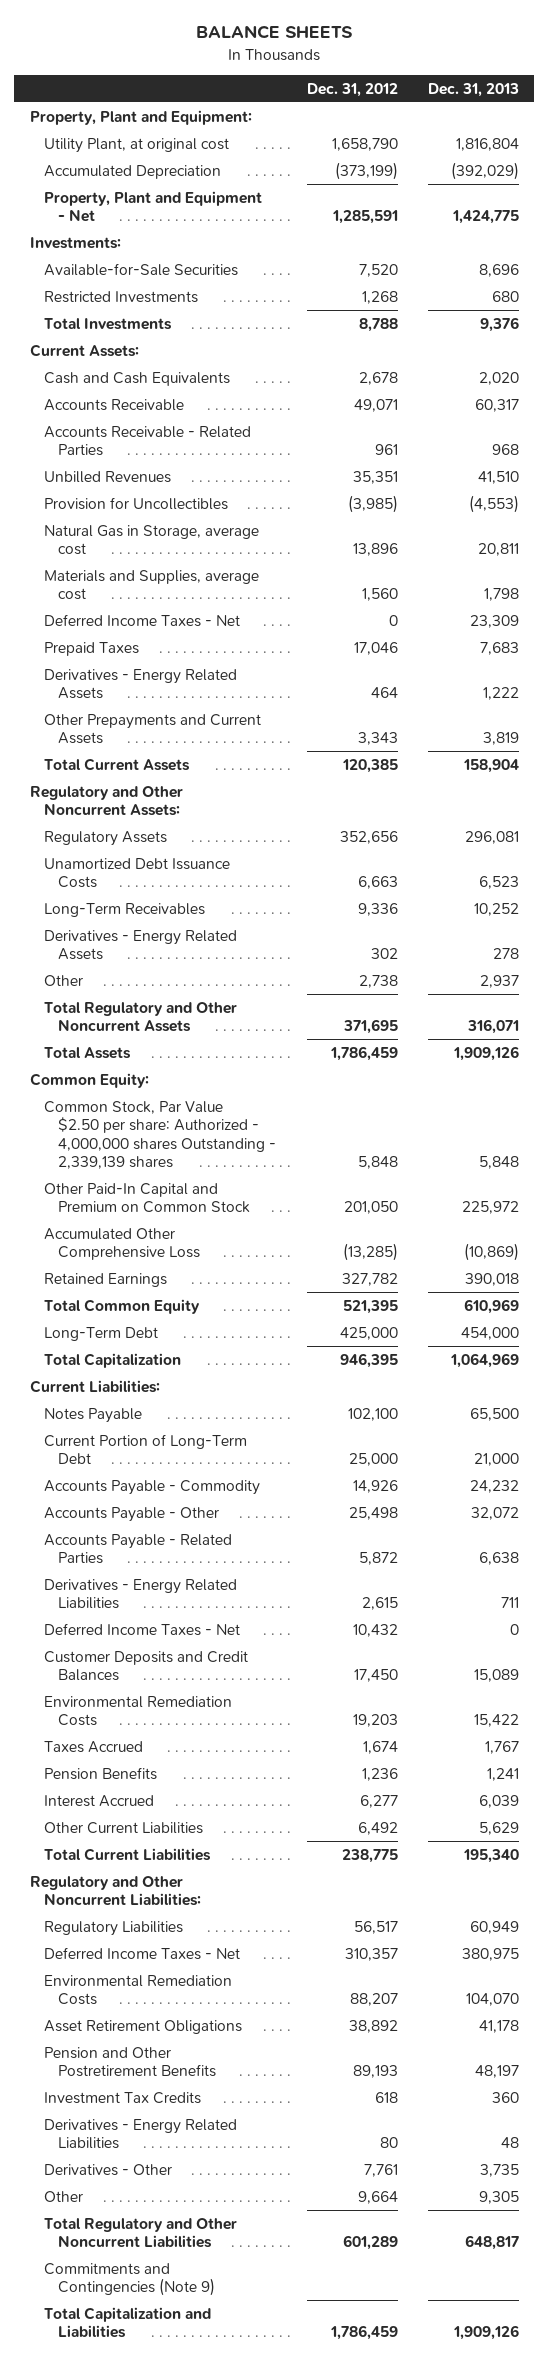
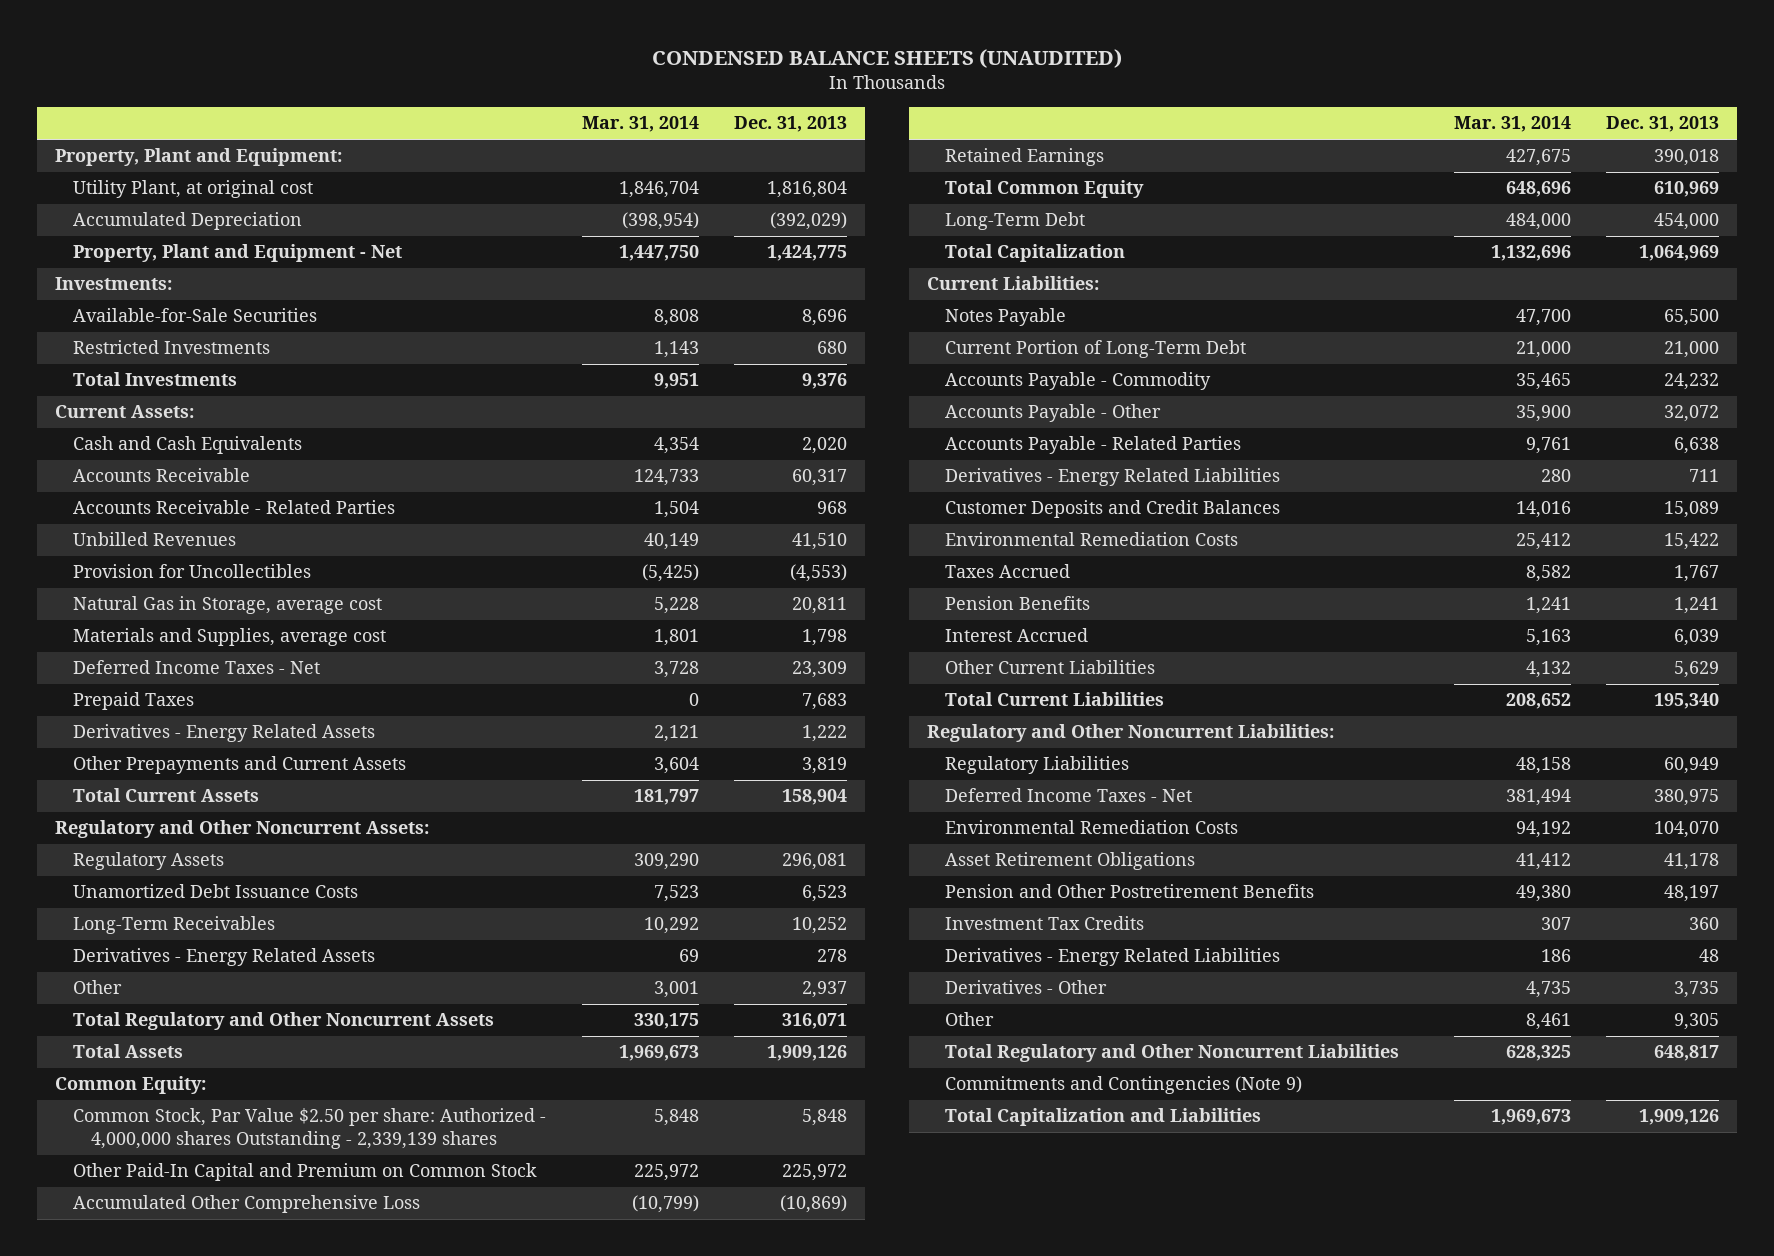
- BALANCE SHEETS
+ CONDENSED BALANCE SHEETS (UNAUDITED)
- | Dec. 31, 2012 | Dec. 31, 2013
+ | Mar. 31, 2014 | Dec. 31, 2013
- Deferred Income Taxes - Net | 10,432 | 0

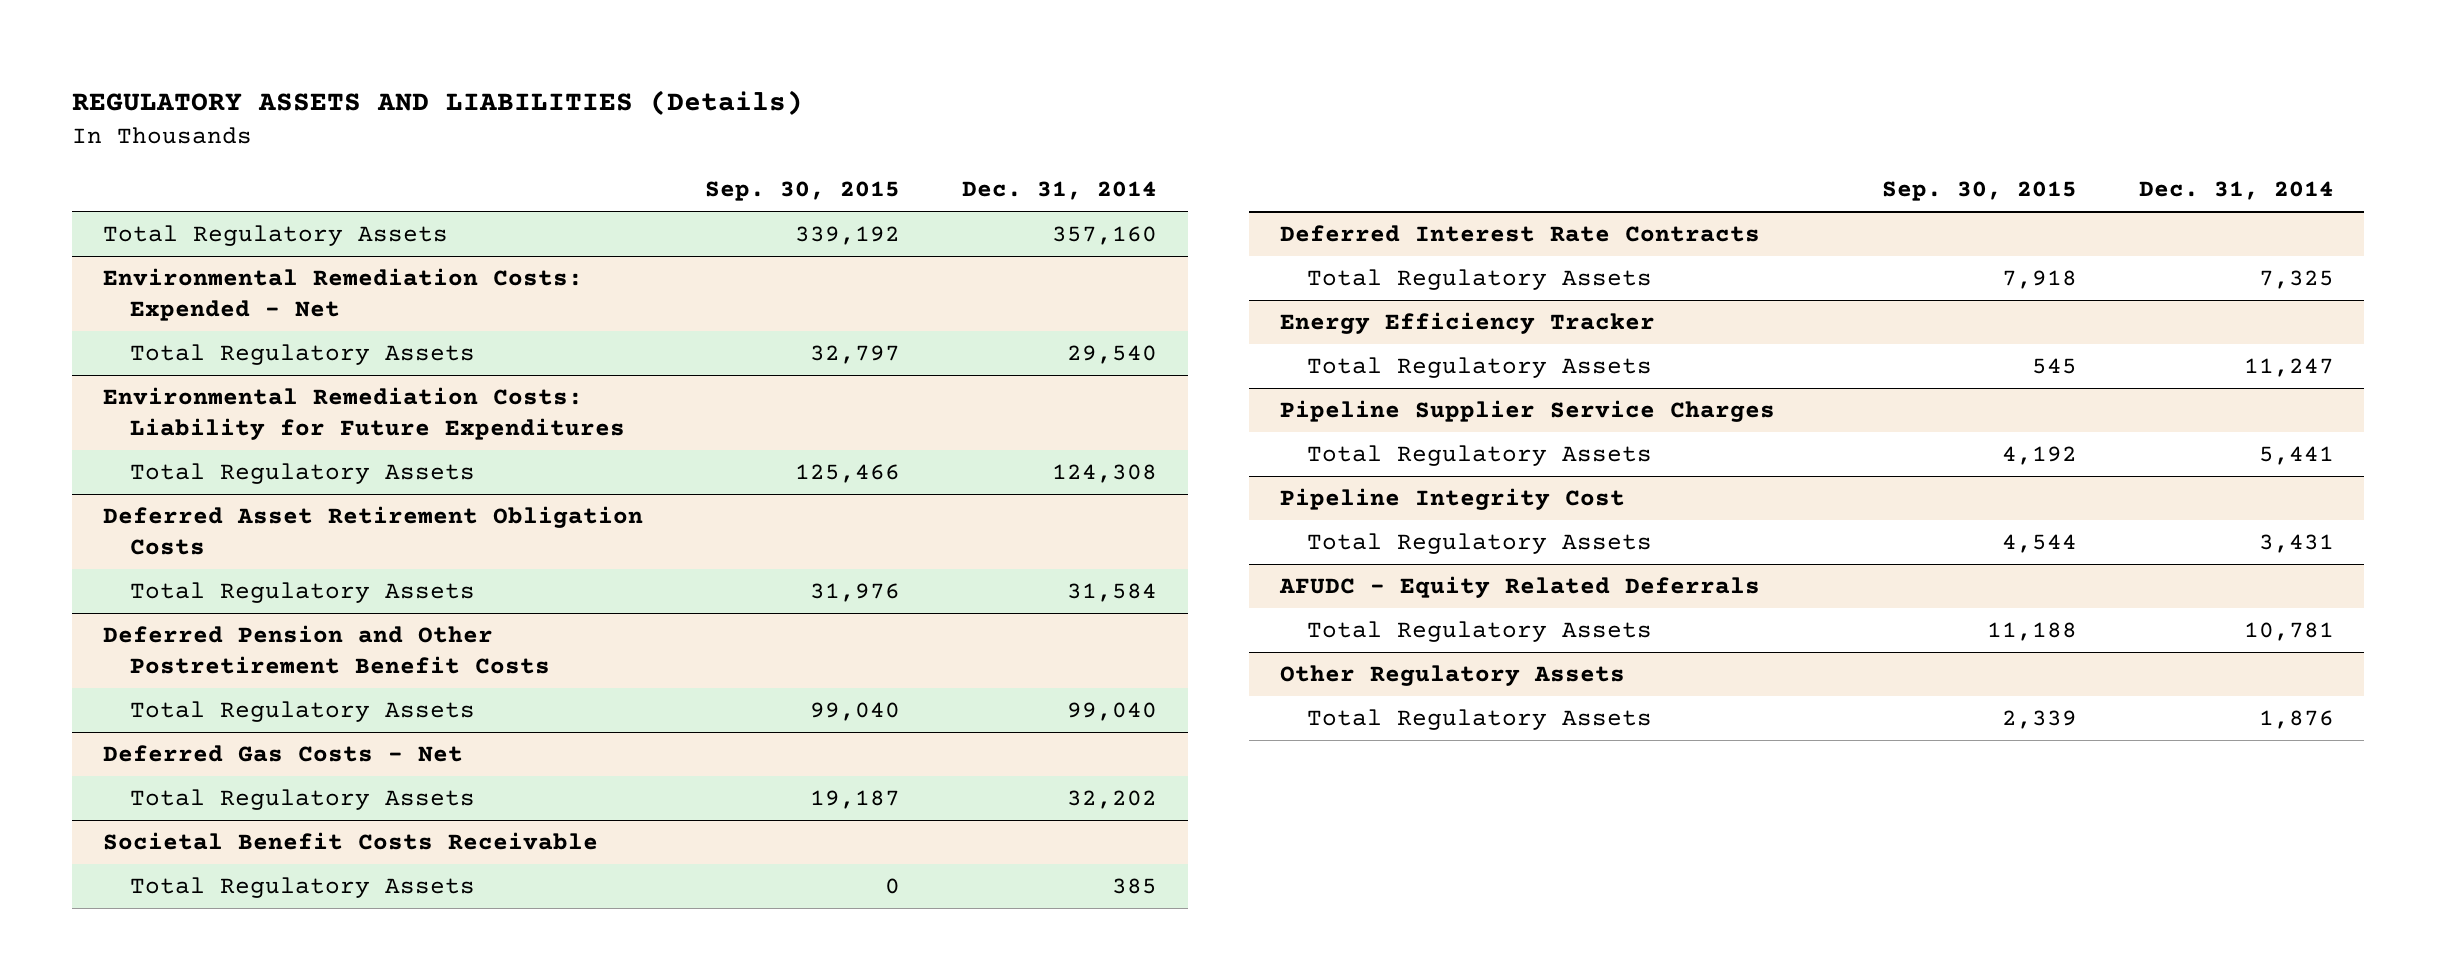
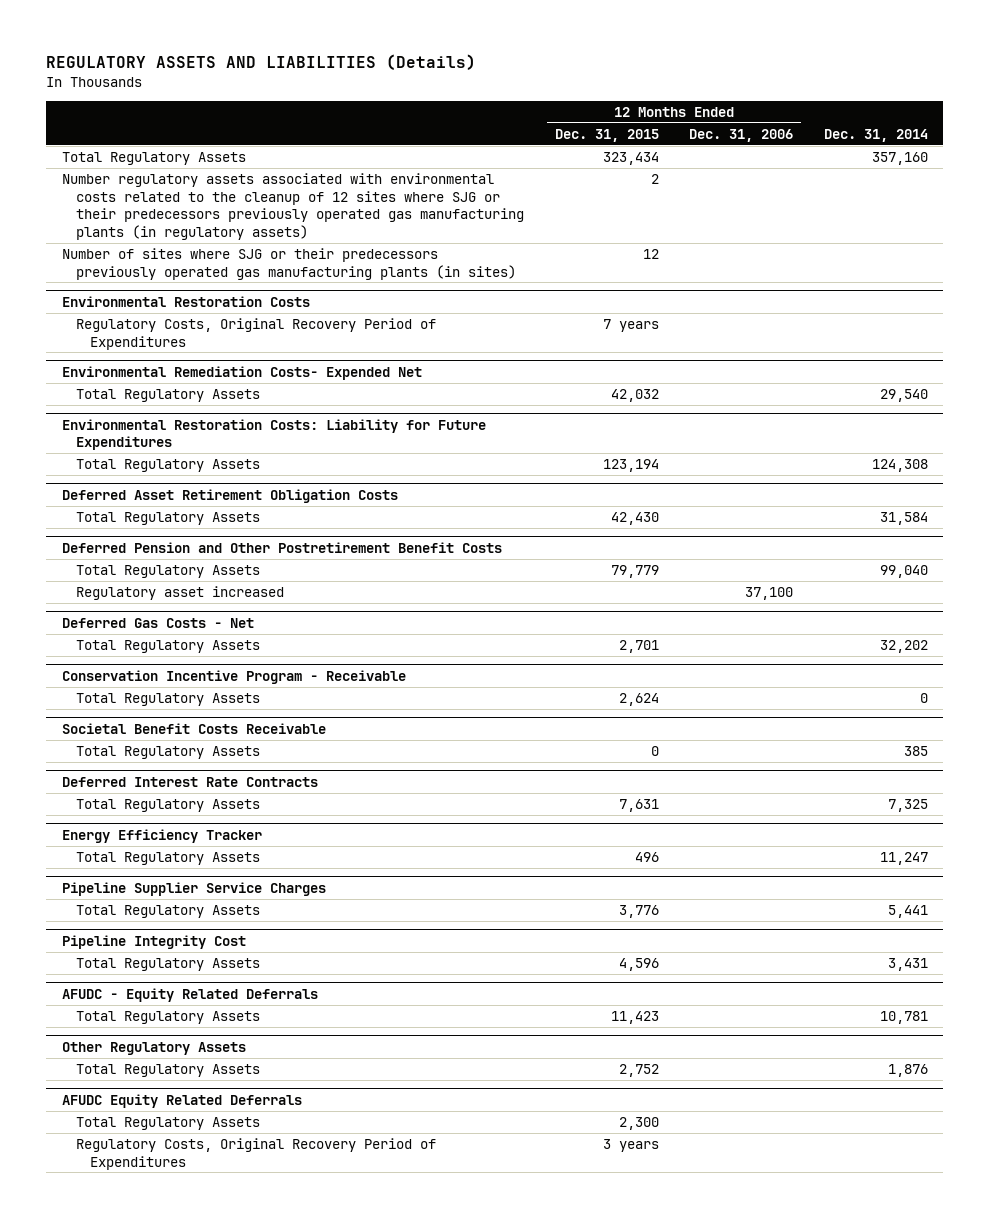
- | Sep. 30, 2015 | Dec. 31, 2014
+ | 12 Months Ended Dec. 31, 2015 | 12 Months Ended Dec. 31, 2006 | Dec. 31, 2014
- Environmental Remediation Costs: Expended - Net
+ Number regulatory assets associated with environmental costs related to the cleanup of 12 sites where SJG or their predecessors previously operated gas manufacturing plants (in regulatory assets) | 2 | |
+ Number of sites where SJG or their predecessors previously operated gas manufacturing plants (in sites) | 12 | |
+ Environmental Restoration Costs
+ Regulatory Costs, Original Recovery Period of Expenditures | 7 years | |
+ Environmental Remediation Costs- Expended Net
- Environmental Remediation Costs: Liability for Future Expenditures
+ Environmental Restoration Costs: Liability for Future Expenditures
@ Deferred Pension and Other Postretirement Benefit Costs
+ Regulatory asset increased | | 37,100 |
+ Conservation Incentive Program - Receivable
+ Total Regulatory Assets | 2,624 | | 0
+ AFUDC Equity Related Deferrals
+ Total Regulatory Assets | 2,300 | |
+ Regulatory Costs, Original Recovery Period of Expenditures | 3 years | |

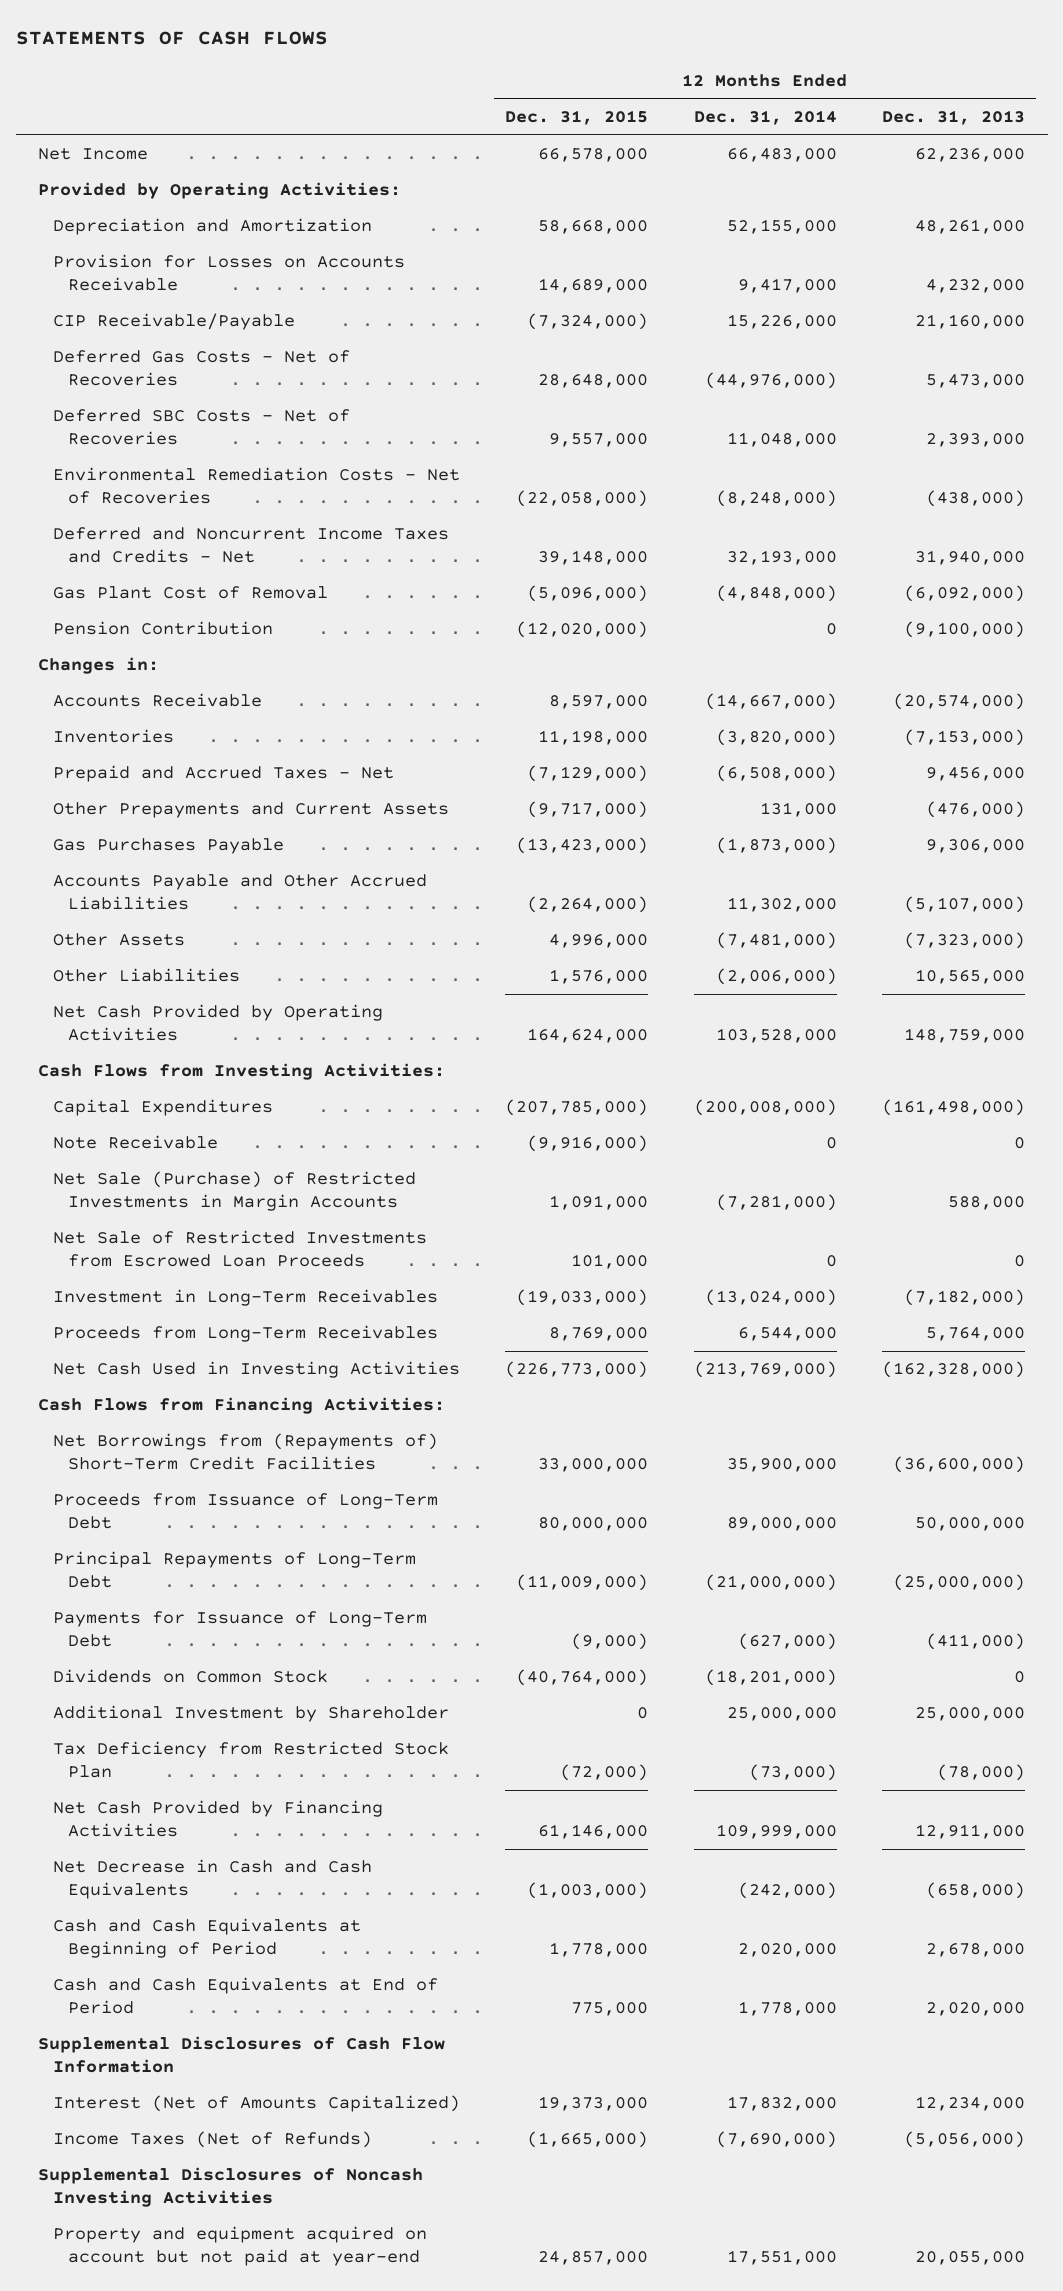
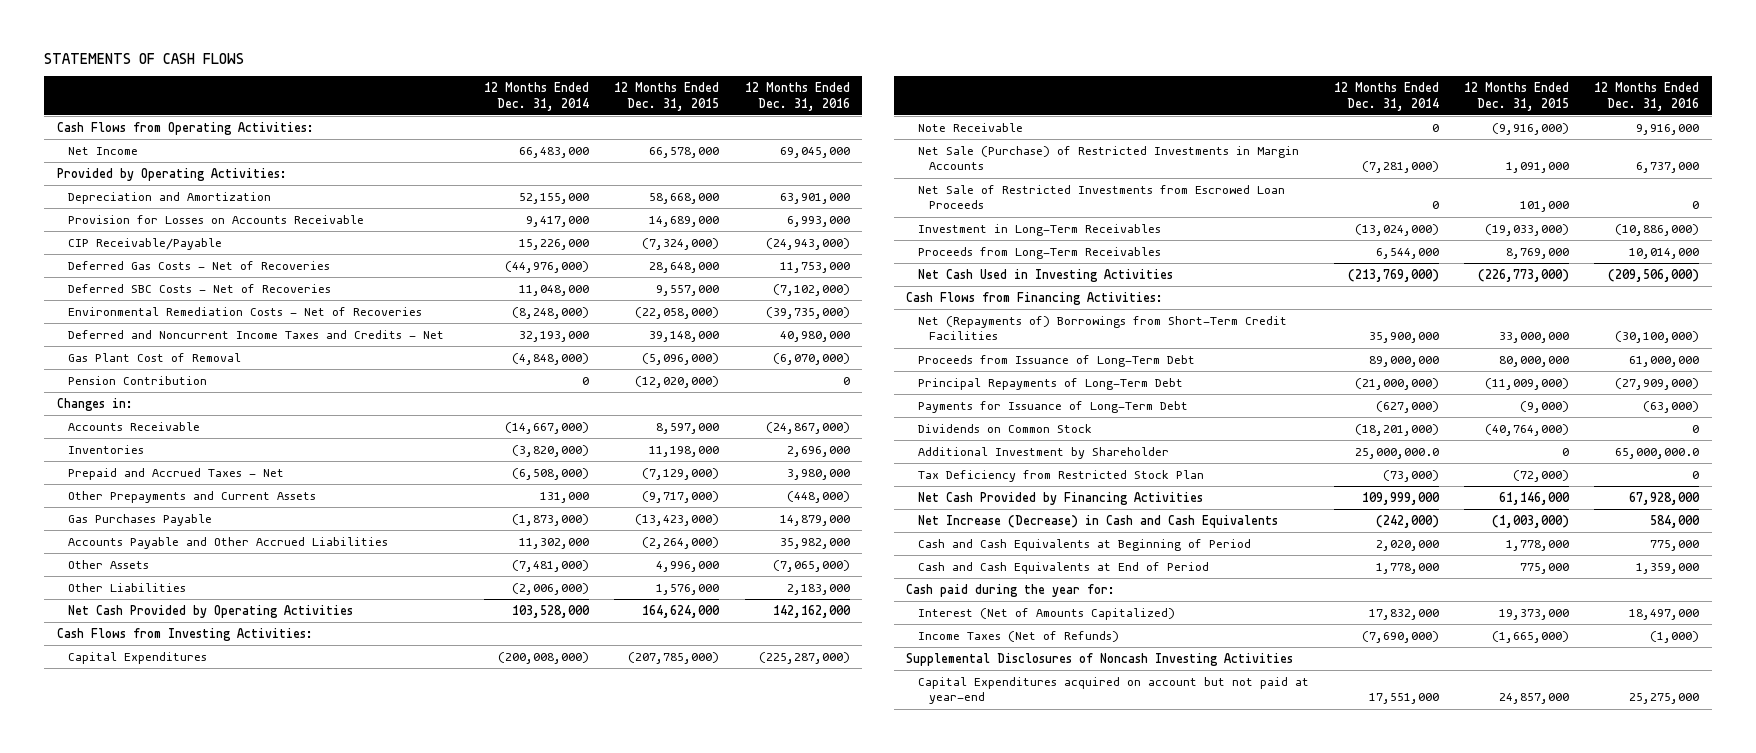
- | 12 Months Ended Dec. 31, 2015 | 12 Months Ended Dec. 31, 2014 | 12 Months Ended Dec. 31, 2013
+ | 12 Months Ended Dec. 31, 2014 | 12 Months Ended Dec. 31, 2015 | 12 Months Ended Dec. 31, 2016
+ Cash Flows from Operating Activities:
- Net Borrowings from (Repayments of) Short-Term Credit Facilities | 33,000,000 | 35,900,000 | (36,600,000)
+ Net (Repayments of) Borrowings from Short-Term Credit Facilities | 35,900,000 | 33,000,000 | (30,100,000)
- Additional Investment by Shareholder | 0 | 25,000,000 | 25,000,000
+ Additional Investment by Shareholder | 25,000,000.0 | 0 | 65,000,000.0
- Net Decrease in Cash and Cash Equivalents | (1,003,000) | (242,000) | (658,000)
+ Net Increase (Decrease) in Cash and Cash Equivalents | (242,000) | (1,003,000) | 584,000
- Supplemental Disclosures of Cash Flow Information
+ Cash paid during the year for:
- Property and equipment acquired on account but not paid at year-end | 24,857,000 | 17,551,000 | 20,055,000
+ Capital Expenditures acquired on account but not paid at year-end | 17,551,000 | 24,857,000 | 25,275,000

